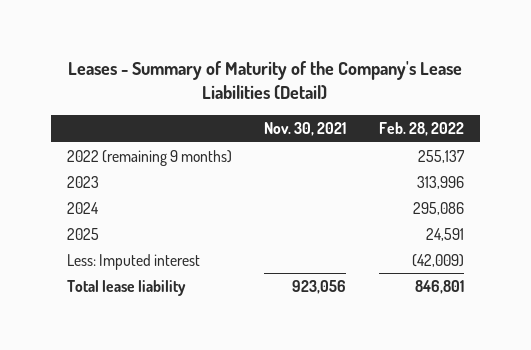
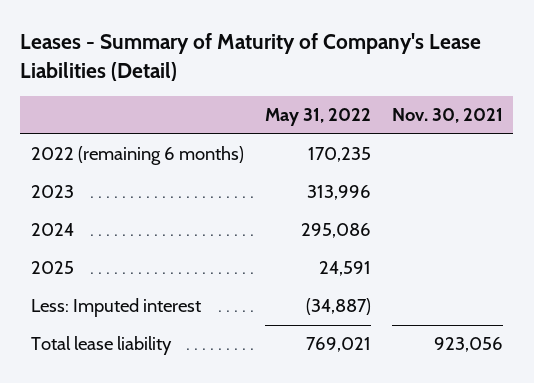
- Leases - Summary of Maturity of the Company's Lease Liabilities (Detail)
+ Leases - Summary of Maturity of Company's Lease Liabilities (Detail)
- | Nov. 30, 2021 | Feb. 28, 2022
+ | May 31, 2022 | Nov. 30, 2021
- 2022 (remaining 9 months) | | 255,137
+ 2022 (remaining 6 months) | 170,235 |

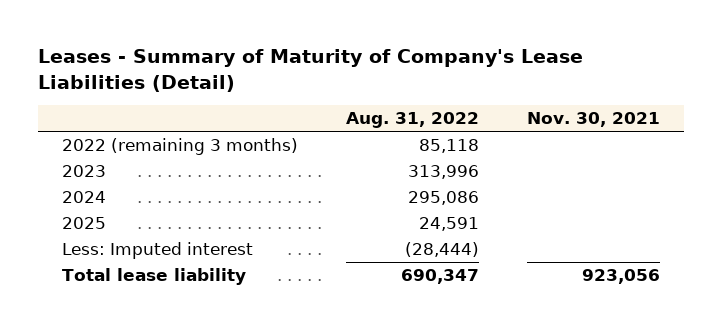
- | May 31, 2022 | Nov. 30, 2021
+ | Aug. 31, 2022 | Nov. 30, 2021
- 2022 (remaining 6 months) | 170,235 |
+ 2022 (remaining 3 months) | 85,118 |

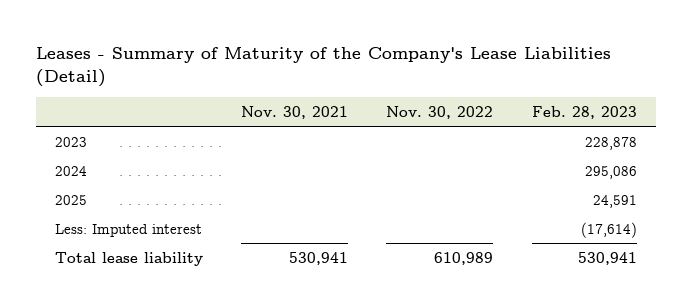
- Leases - Summary of Maturity of Company's Lease Liabilities (Detail)
+ Leases - Summary of Maturity of the Company's Lease Liabilities (Detail)
- | Aug. 31, 2022 | Nov. 30, 2021
+ | Nov. 30, 2021 | Nov. 30, 2022 | Feb. 28, 2023
- 2022 (remaining 3 months) | 85,118 |
- Total lease liability | 690,347 | 923,056
+ Total lease liability | 530,941 | 610,989 | 530,941

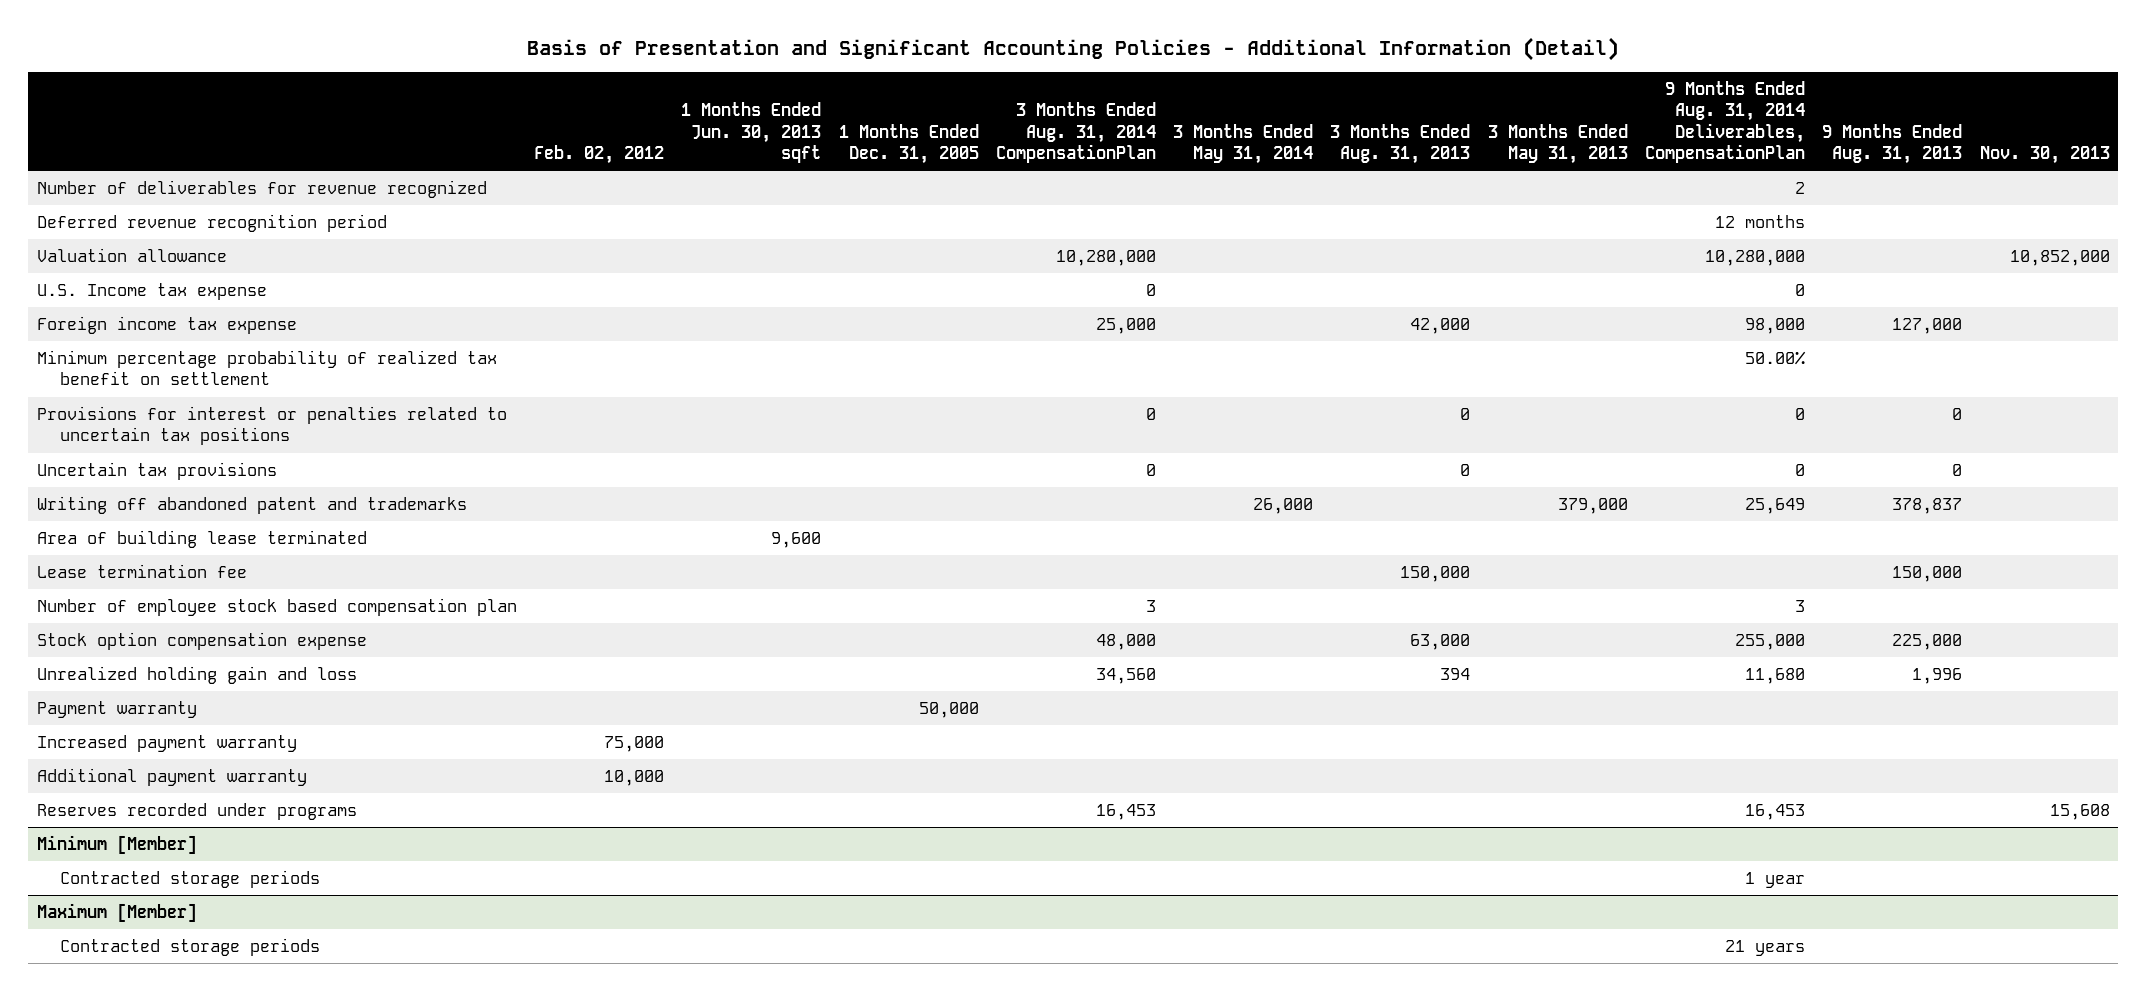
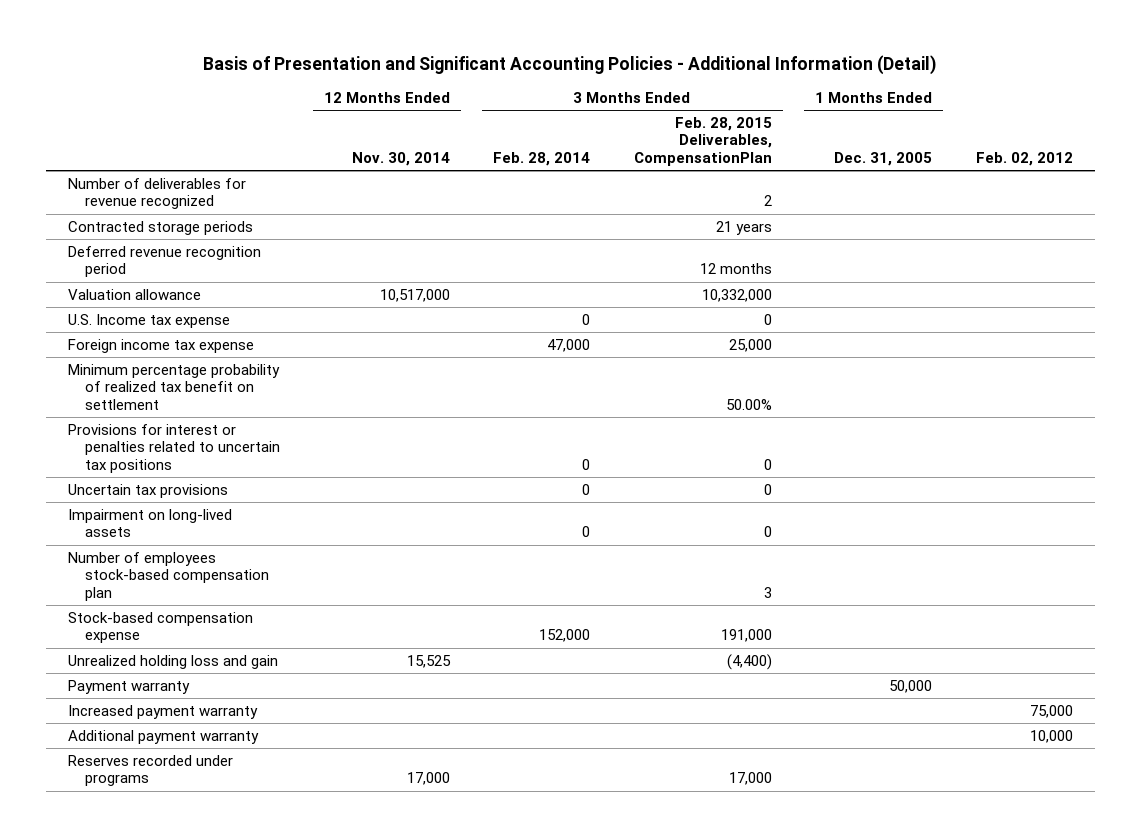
- | Feb. 02, 2012 | 1 Months Ended Jun. 30, 2013 sqft | 1 Months Ended Dec. 31, 2005 | 3 Months Ended Aug. 31, 2014 CompensationPlan | 3 Months Ended May 31, 2014 | 3 Months Ended Aug. 31, 2013 | 3 Months Ended May 31, 2013 | 9 Months Ended Aug. 31, 2014 Deliverables, CompensationPlan | 9 Months Ended Aug. 31, 2013 | Nov. 30, 2013
+ | 12 Months Ended Nov. 30, 2014 | 3 Months Ended Feb. 28, 2014 | 3 Months Ended Feb. 28, 2015 Deliverables, CompensationPlan | 1 Months Ended Dec. 31, 2005 | Feb. 02, 2012
+ Contracted storage periods | | | 21 years | |
- Writing off abandoned patent and trademarks | | | | | 26,000 | | 379,000 | 25,649 | 378,837 |
- Area of building lease terminated | | 9,600 | | | | | | | |
- Lease termination fee | | | | | | 150,000 | | | 150,000 |
- Number of employee stock based compensation plan | | | | 3 | | | | 3 | |
- Stock option compensation expense | | | | 48,000 | | 63,000 | | 255,000 | 225,000 |
- Unrealized holding gain and loss | | | | 34,560 | | 394 | | 11,680 | 1,996 |
+ Impairment on long-lived assets | | 0 | 0 | |
+ Number of employees stock-based compensation plan | | | 3 | |
+ Stock-based compensation expense | | 152,000 | 191,000 | |
+ Unrealized holding loss and gain | 15,525 | | (4,400) | |
- Minimum [Member]
- Contracted storage periods | | | | | | | | 1 year | |
- Maximum [Member]
- Contracted storage periods | | | | | | | | 21 years | |

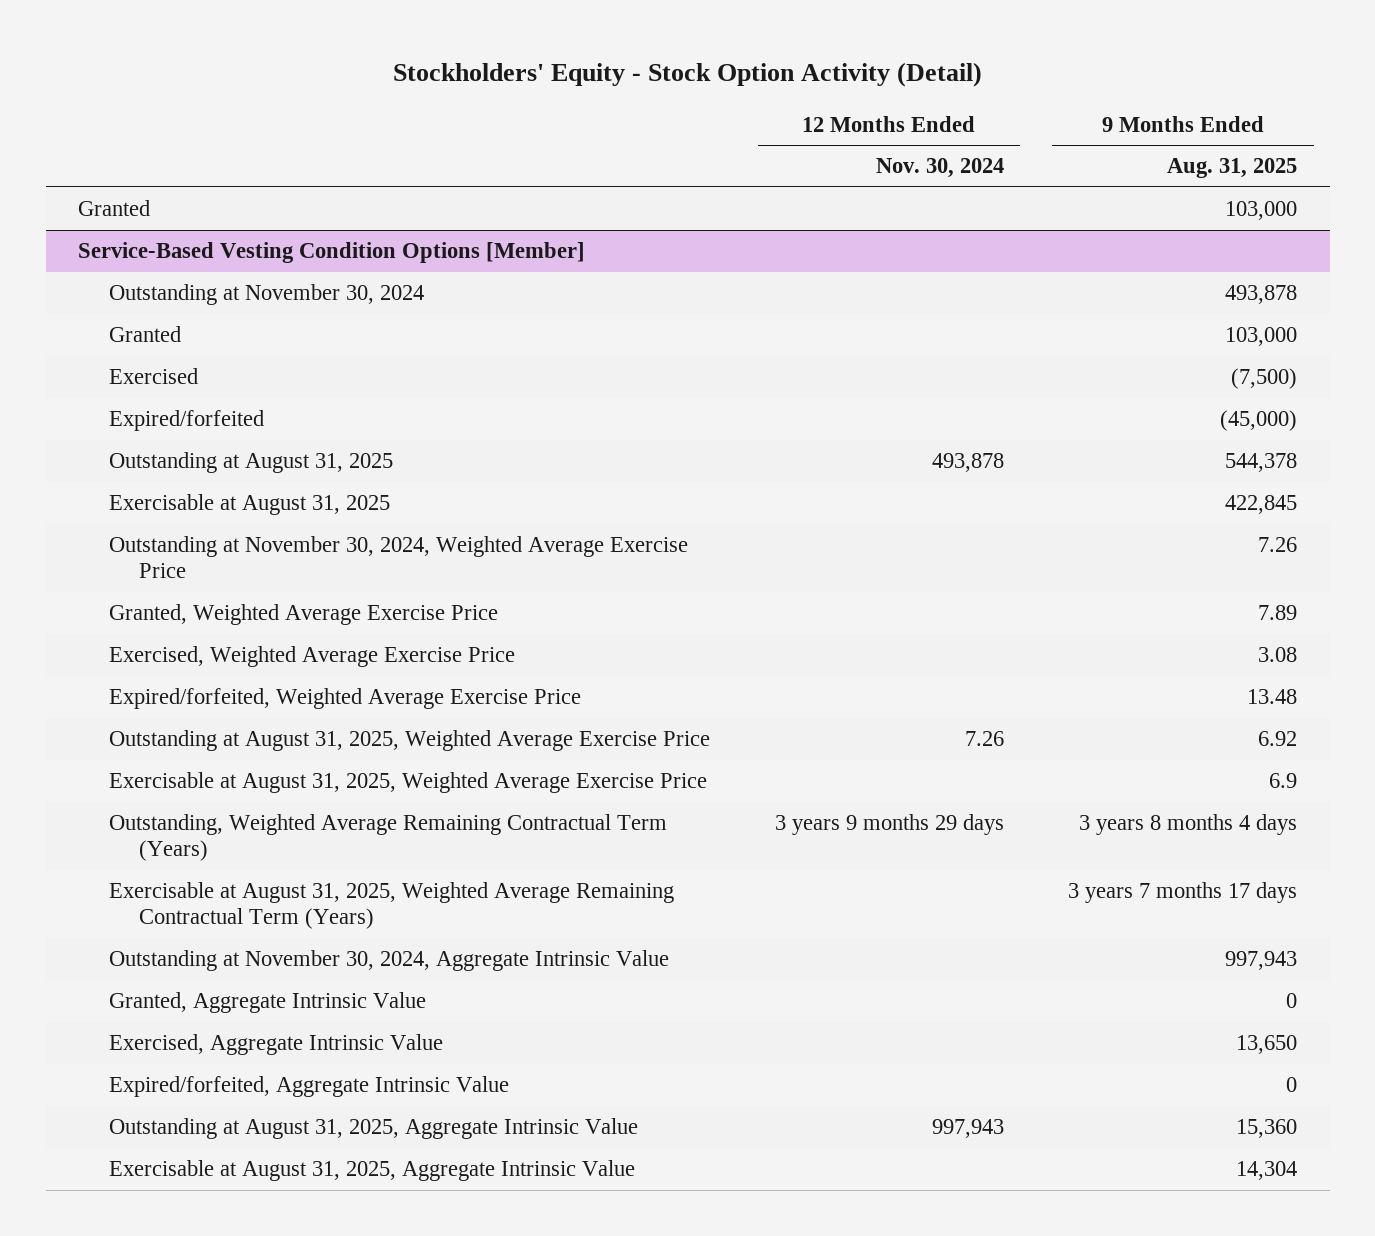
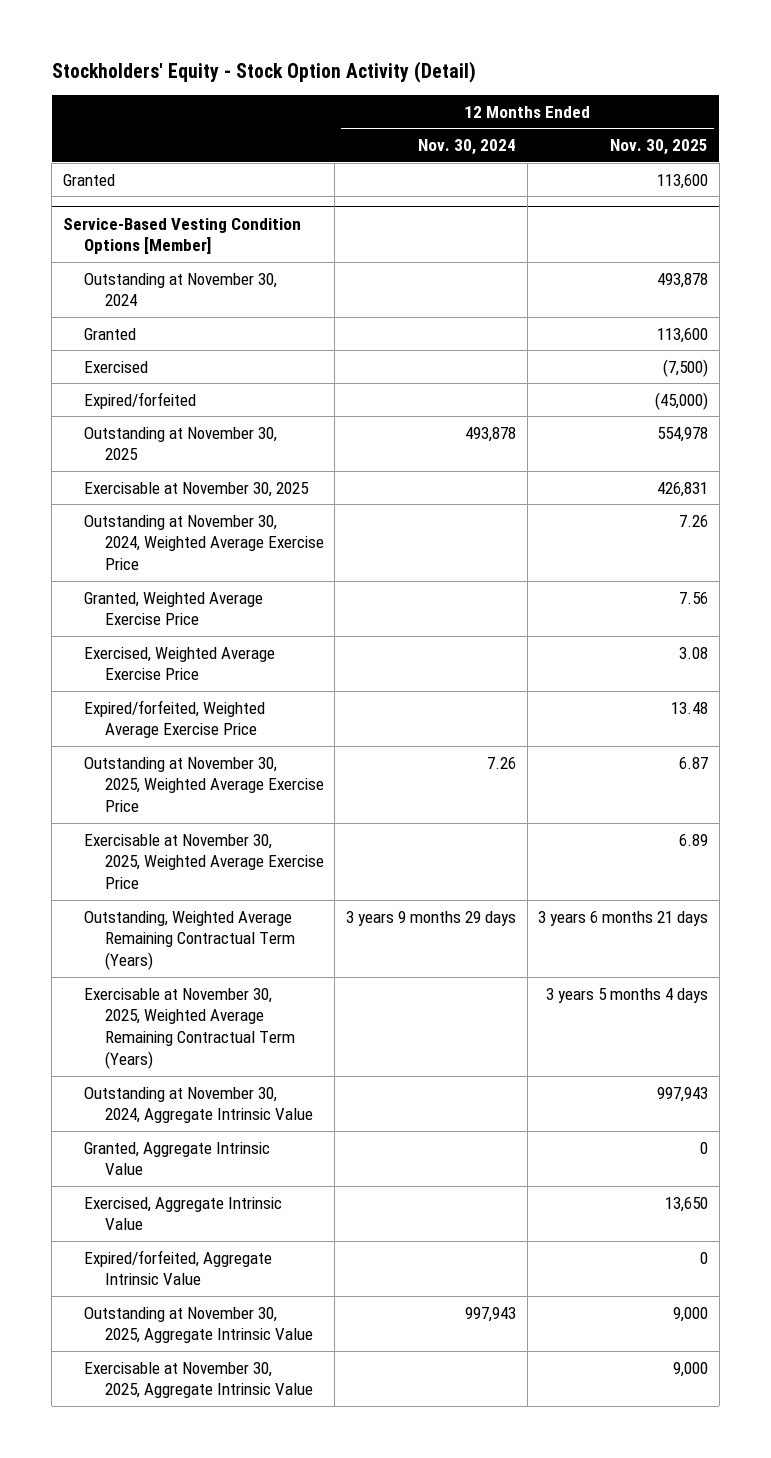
- | 12 Months Ended Nov. 30, 2024 | 9 Months Ended Aug. 31, 2025
+ | 12 Months Ended Nov. 30, 2024 | 12 Months Ended Nov. 30, 2025
@ Service-Based Vesting Condition Options [Member]
- Outstanding at August 31, 2025 | 493,878 | 544,378
- Exercisable at August 31, 2025 | | 422,845
+ Outstanding at November 30, 2025 | 493,878 | 554,978
+ Exercisable at November 30, 2025 | | 426,831
- Outstanding at August 31, 2025, Weighted Average Exercise Price | 7.26 | 6.92
- Exercisable at August 31, 2025, Weighted Average Exercise Price | | 6.9
+ Outstanding at November 30, 2025, Weighted Average Exercise Price | 7.26 | 6.87
+ Exercisable at November 30, 2025, Weighted Average Exercise Price | | 6.89
- Exercisable at August 31, 2025, Weighted Average Remaining Contractual Term (Years) | | 3 years 7 months 17 days
+ Exercisable at November 30, 2025, Weighted Average Remaining Contractual Term (Years) | | 3 years 5 months 4 days
- Outstanding at August 31, 2025, Aggregate Intrinsic Value | 997,943 | 15,360
- Exercisable at August 31, 2025, Aggregate Intrinsic Value | | 14,304
+ Outstanding at November 30, 2025, Aggregate Intrinsic Value | 997,943 | 9,000
+ Exercisable at November 30, 2025, Aggregate Intrinsic Value | | 9,000

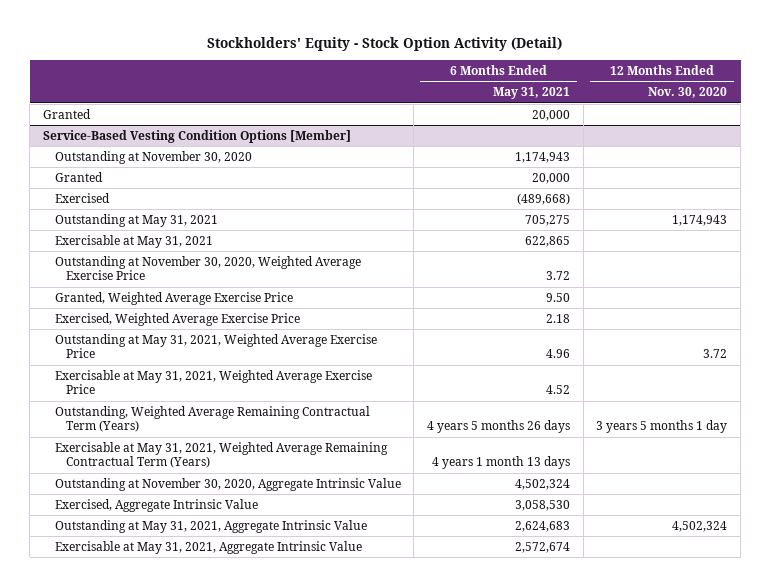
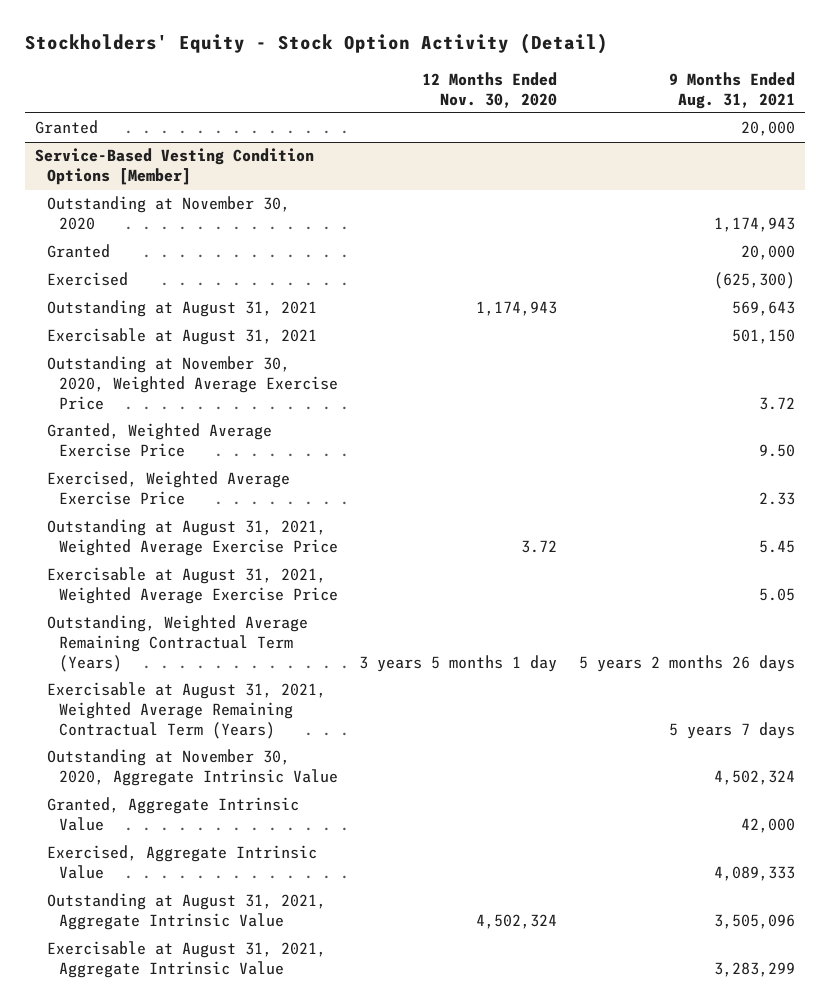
- | 6 Months Ended May 31, 2021 | 12 Months Ended Nov. 30, 2020
+ | 12 Months Ended Nov. 30, 2020 | 9 Months Ended Aug. 31, 2021
@ Service-Based Vesting Condition Options [Member]
- Outstanding at May 31, 2021 | 705,275 | 1,174,943
- Exercisable at May 31, 2021 | 622,865 |
+ Outstanding at August 31, 2021 | 1,174,943 | 569,643
+ Exercisable at August 31, 2021 | | 501,150
- Outstanding at May 31, 2021, Weighted Average Exercise Price | 4.96 | 3.72
- Exercisable at May 31, 2021, Weighted Average Exercise Price | 4.52 |
+ Outstanding at August 31, 2021, Weighted Average Exercise Price | 3.72 | 5.45
+ Exercisable at August 31, 2021, Weighted Average Exercise Price | | 5.05
- Exercisable at May 31, 2021, Weighted Average Remaining Contractual Term (Years) | 4 years 1 month 13 days |
+ Exercisable at August 31, 2021, Weighted Average Remaining Contractual Term (Years) | | 5 years 7 days
+ Granted, Aggregate Intrinsic Value | | 42,000
- Outstanding at May 31, 2021, Aggregate Intrinsic Value | 2,624,683 | 4,502,324
- Exercisable at May 31, 2021, Aggregate Intrinsic Value | 2,572,674 |
+ Outstanding at August 31, 2021, Aggregate Intrinsic Value | 4,502,324 | 3,505,096
+ Exercisable at August 31, 2021, Aggregate Intrinsic Value | | 3,283,299

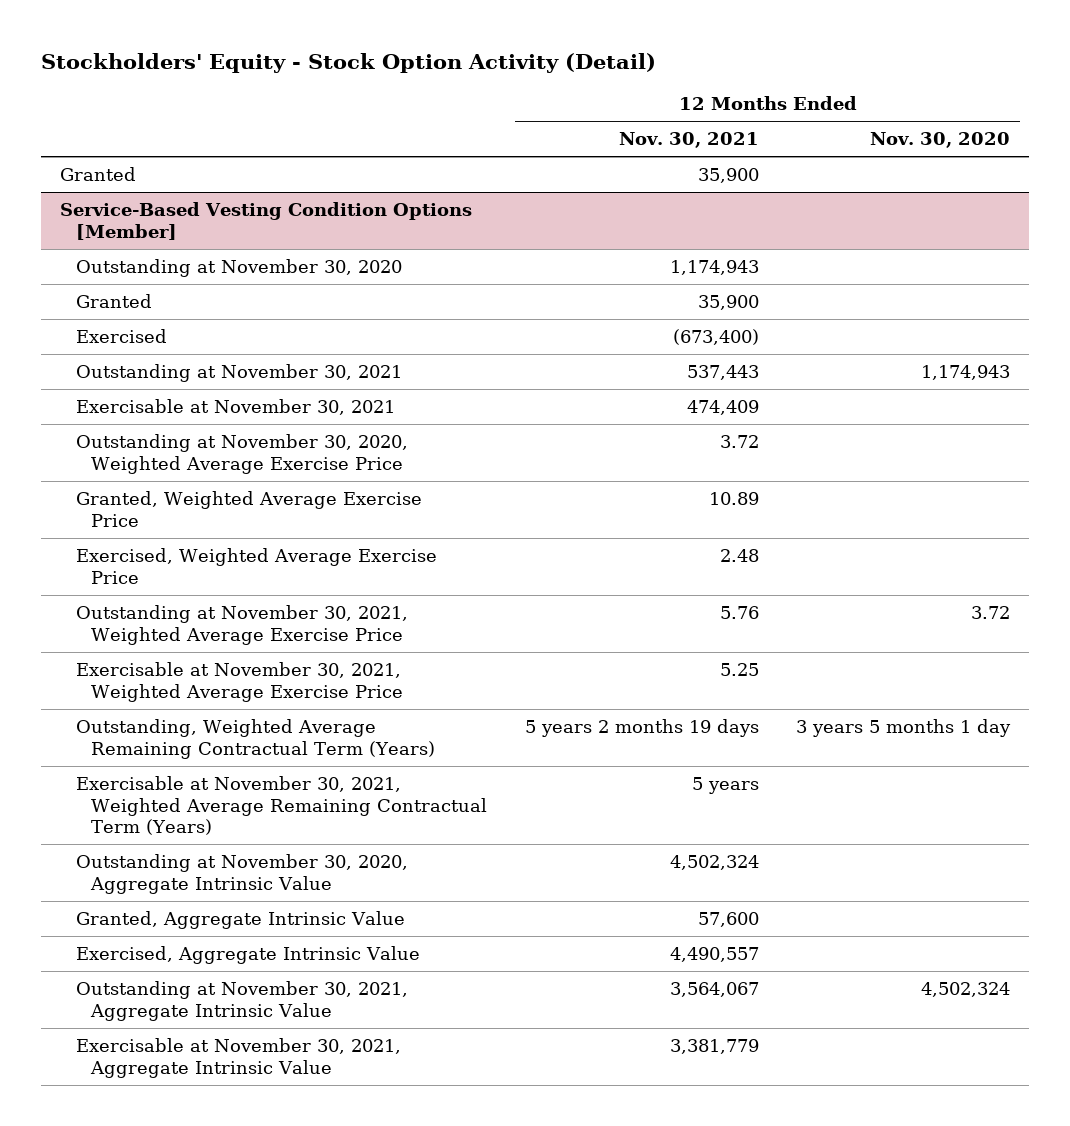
- | 12 Months Ended Nov. 30, 2020 | 9 Months Ended Aug. 31, 2021
+ | 12 Months Ended Nov. 30, 2021 | 12 Months Ended Nov. 30, 2020
@ Service-Based Vesting Condition Options [Member]
- Outstanding at August 31, 2021 | 1,174,943 | 569,643
- Exercisable at August 31, 2021 | | 501,150
+ Outstanding at November 30, 2021 | 537,443 | 1,174,943
+ Exercisable at November 30, 2021 | 474,409 |
- Outstanding at August 31, 2021, Weighted Average Exercise Price | 3.72 | 5.45
- Exercisable at August 31, 2021, Weighted Average Exercise Price | | 5.05
+ Outstanding at November 30, 2021, Weighted Average Exercise Price | 5.76 | 3.72
+ Exercisable at November 30, 2021, Weighted Average Exercise Price | 5.25 |
- Exercisable at August 31, 2021, Weighted Average Remaining Contractual Term (Years) | | 5 years 7 days
+ Exercisable at November 30, 2021, Weighted Average Remaining Contractual Term (Years) | 5 years |
- Outstanding at August 31, 2021, Aggregate Intrinsic Value | 4,502,324 | 3,505,096
- Exercisable at August 31, 2021, Aggregate Intrinsic Value | | 3,283,299
+ Outstanding at November 30, 2021, Aggregate Intrinsic Value | 3,564,067 | 4,502,324
+ Exercisable at November 30, 2021, Aggregate Intrinsic Value | 3,381,779 |

